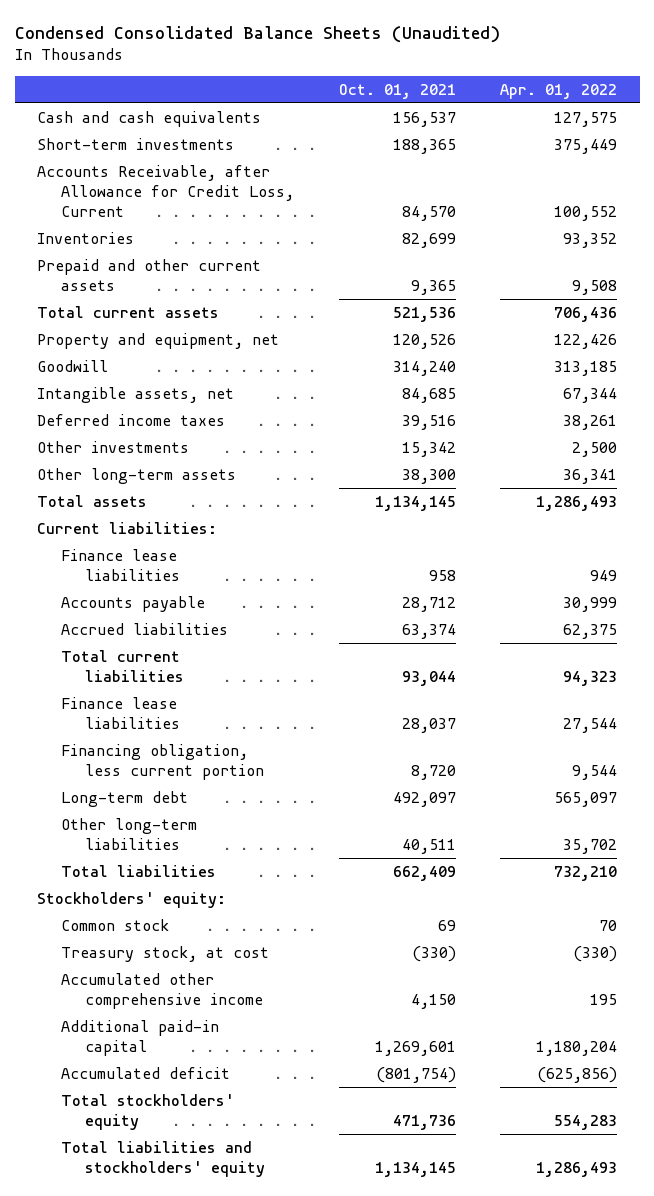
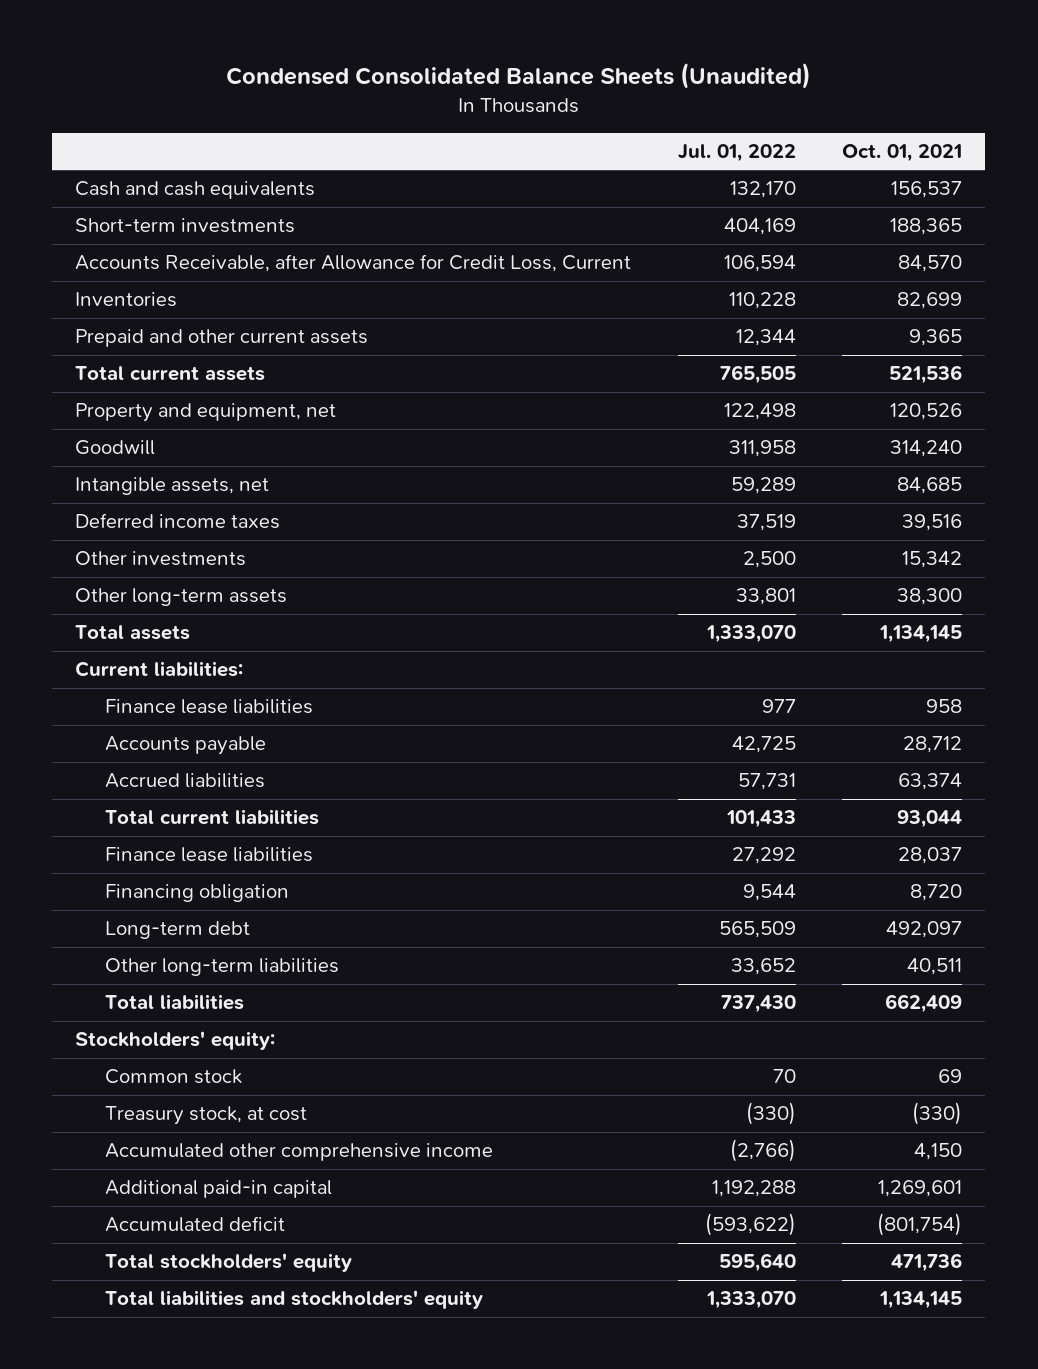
- | Oct. 01, 2021 | Apr. 01, 2022
+ | Jul. 01, 2022 | Oct. 01, 2021
- Financing obligation, less current portion | 8,720 | 9,544
+ Financing obligation | 9,544 | 8,720

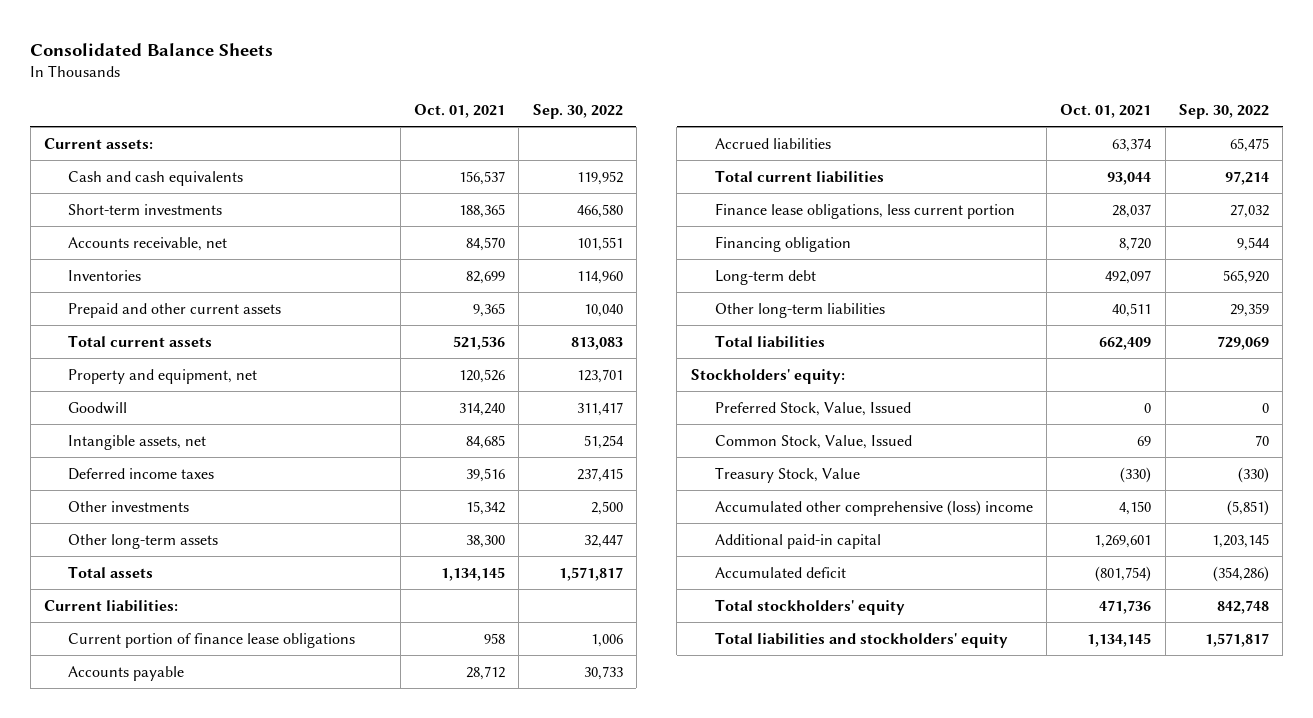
- Condensed Consolidated Balance Sheets (Unaudited)
+ Consolidated Balance Sheets
- | Jul. 01, 2022 | Oct. 01, 2021
+ | Oct. 01, 2021 | Sep. 30, 2022
+ Current assets:
- Accounts Receivable, after Allowance for Credit Loss, Current | 106,594 | 84,570
+ Accounts receivable, net | 84,570 | 101,551
- Finance lease liabilities | 977 | 958
+ Current portion of finance lease obligations | 958 | 1,006
- Finance lease liabilities | 27,292 | 28,037
+ Finance lease obligations, less current portion | 28,037 | 27,032
- Common stock | 70 | 69
- Treasury stock, at cost | (330) | (330)
- Accumulated other comprehensive income | (2,766) | 4,150
+ Preferred Stock, Value, Issued | 0 | 0
+ Common Stock, Value, Issued | 69 | 70
+ Treasury Stock, Value | (330) | (330)
+ Accumulated other comprehensive (loss) income | 4,150 | (5,851)

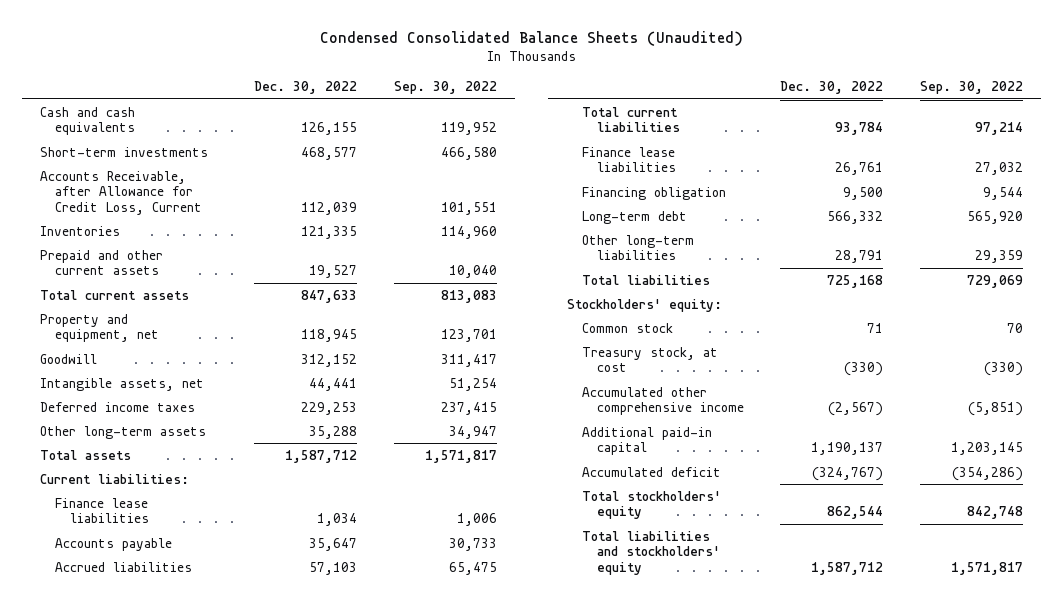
- Consolidated Balance Sheets
+ Condensed Consolidated Balance Sheets (Unaudited)
- | Oct. 01, 2021 | Sep. 30, 2022
+ | Dec. 30, 2022 | Sep. 30, 2022
- Current assets:
- Accounts receivable, net | 84,570 | 101,551
+ Accounts Receivable, after Allowance for Credit Loss, Current | 112,039 | 101,551
- Other investments | 15,342 | 2,500
- Other long-term assets | 38,300 | 32,447
+ Other long-term assets | 35,288 | 34,947
- Current portion of finance lease obligations | 958 | 1,006
+ Finance lease liabilities | 1,034 | 1,006
- Finance lease obligations, less current portion | 28,037 | 27,032
+ Finance lease liabilities | 26,761 | 27,032
- Preferred Stock, Value, Issued | 0 | 0
- Common Stock, Value, Issued | 69 | 70
- Treasury Stock, Value | (330) | (330)
- Accumulated other comprehensive (loss) income | 4,150 | (5,851)
+ Common stock | 71 | 70
+ Treasury stock, at cost | (330) | (330)
+ Accumulated other comprehensive income | (2,567) | (5,851)

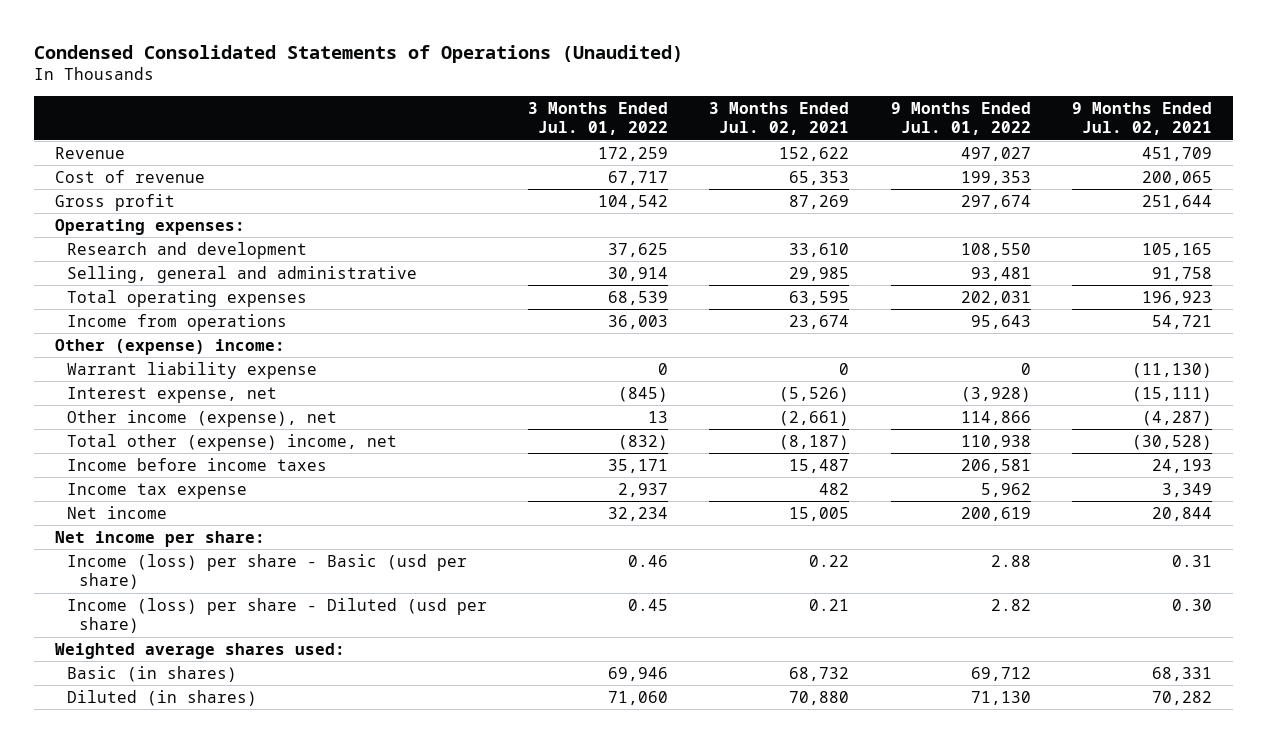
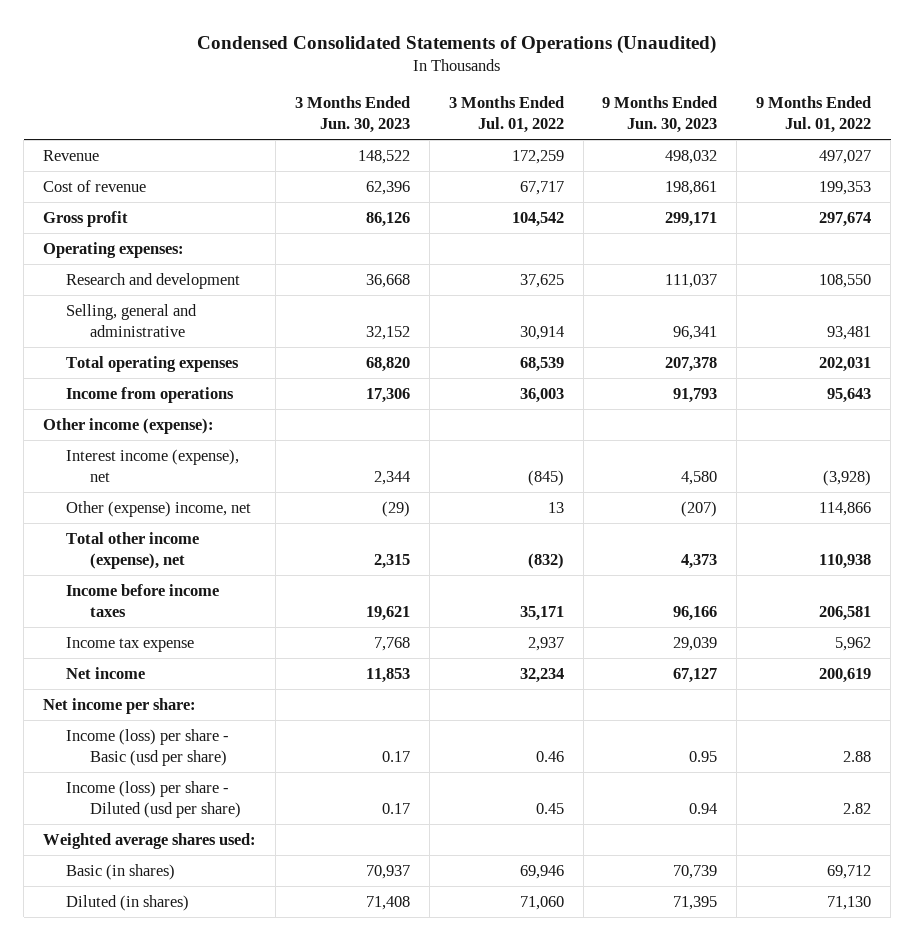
- | 3 Months Ended Jul. 01, 2022 | 3 Months Ended Jul. 02, 2021 | 9 Months Ended Jul. 01, 2022 | 9 Months Ended Jul. 02, 2021
+ | 3 Months Ended Jun. 30, 2023 | 3 Months Ended Jul. 01, 2022 | 9 Months Ended Jun. 30, 2023 | 9 Months Ended Jul. 01, 2022
- Other (expense) income:
- Warrant liability expense | 0 | 0 | 0 | (11,130)
- Interest expense, net | (845) | (5,526) | (3,928) | (15,111)
- Other income (expense), net | 13 | (2,661) | 114,866 | (4,287)
- Total other (expense) income, net | (832) | (8,187) | 110,938 | (30,528)
+ Other income (expense):
+ Interest income (expense), net | 2,344 | (845) | 4,580 | (3,928)
+ Other (expense) income, net | (29) | 13 | (207) | 114,866
+ Total other income (expense), net | 2,315 | (832) | 4,373 | 110,938

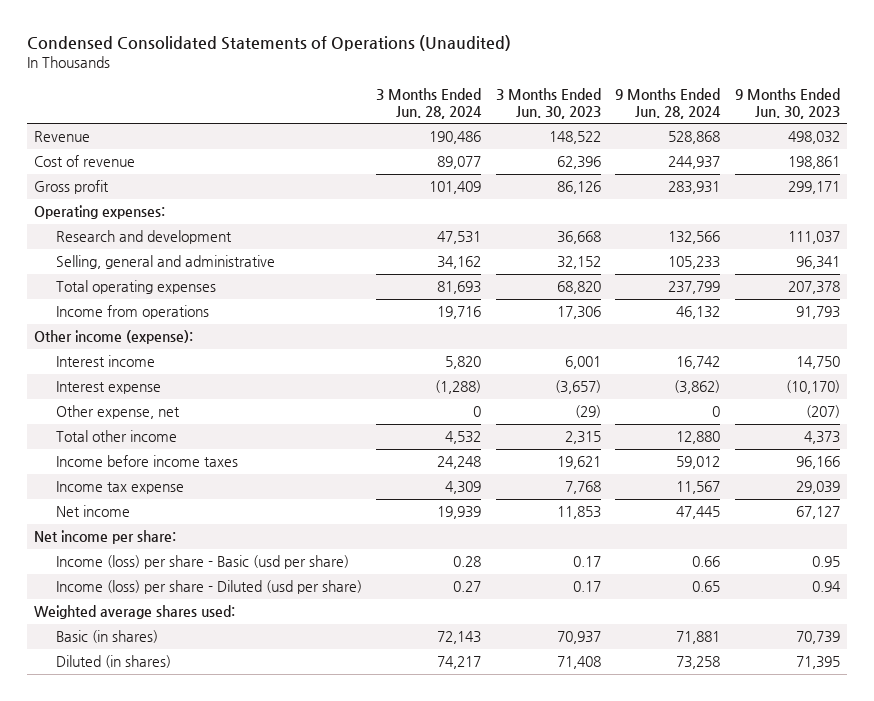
- | 3 Months Ended Jun. 30, 2023 | 3 Months Ended Jul. 01, 2022 | 9 Months Ended Jun. 30, 2023 | 9 Months Ended Jul. 01, 2022
+ | 3 Months Ended Jun. 28, 2024 | 3 Months Ended Jun. 30, 2023 | 9 Months Ended Jun. 28, 2024 | 9 Months Ended Jun. 30, 2023
- Interest income (expense), net | 2,344 | (845) | 4,580 | (3,928)
- Other (expense) income, net | (29) | 13 | (207) | 114,866
- Total other income (expense), net | 2,315 | (832) | 4,373 | 110,938
+ Interest income | 5,820 | 6,001 | 16,742 | 14,750
+ Interest expense | (1,288) | (3,657) | (3,862) | (10,170)
+ Other expense, net | 0 | (29) | 0 | (207)
+ Total other income | 4,532 | 2,315 | 12,880 | 4,373

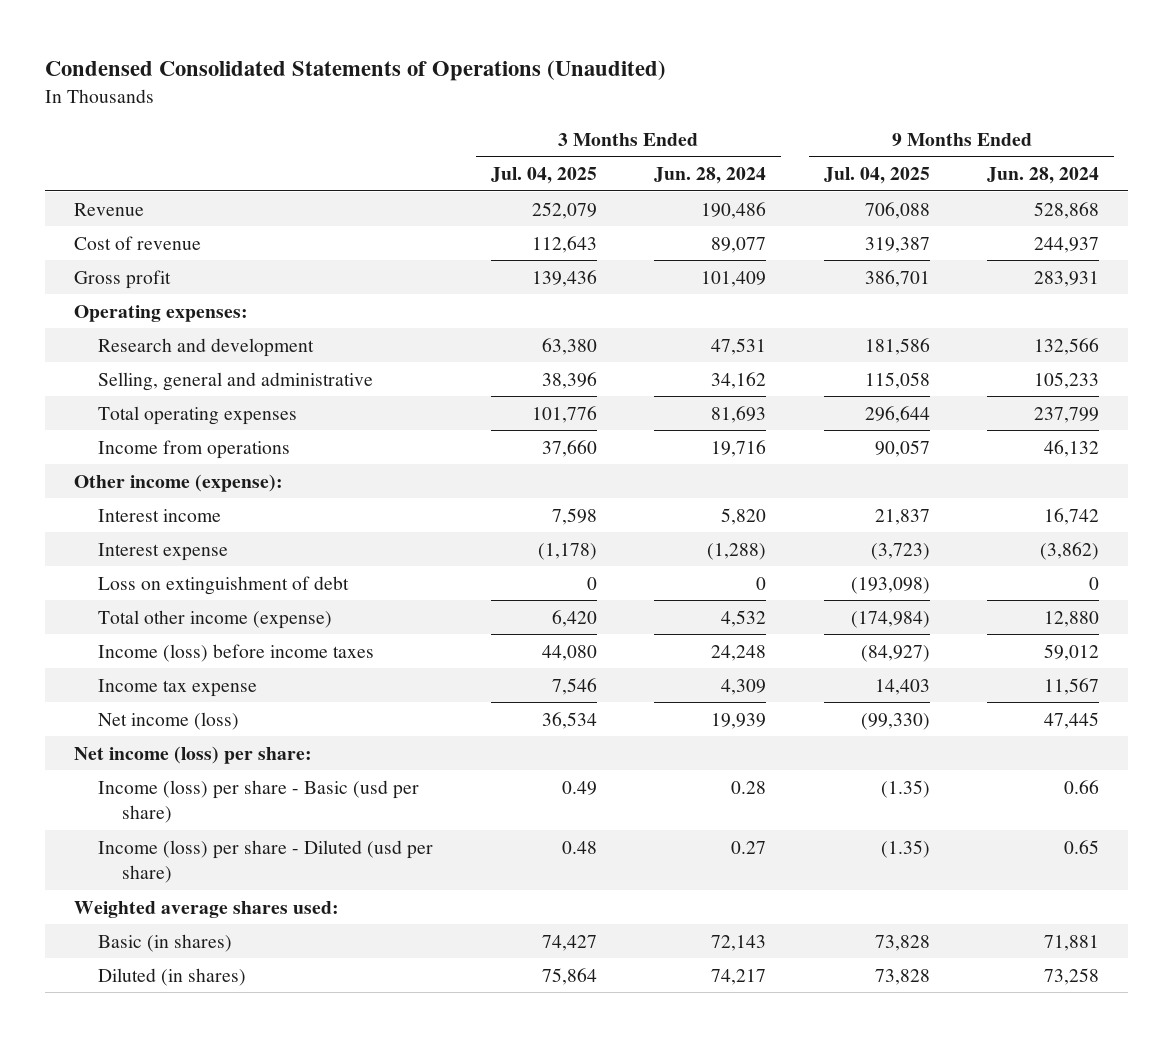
- | 3 Months Ended Jun. 28, 2024 | 3 Months Ended Jun. 30, 2023 | 9 Months Ended Jun. 28, 2024 | 9 Months Ended Jun. 30, 2023
+ | 3 Months Ended Jul. 04, 2025 | 3 Months Ended Jun. 28, 2024 | 9 Months Ended Jul. 04, 2025 | 9 Months Ended Jun. 28, 2024
- Other expense, net | 0 | (29) | 0 | (207)
- Total other income | 4,532 | 2,315 | 12,880 | 4,373
- Income before income taxes | 24,248 | 19,621 | 59,012 | 96,166
+ Loss on extinguishment of debt | 0 | 0 | (193,098) | 0
+ Total other income (expense) | 6,420 | 4,532 | (174,984) | 12,880
+ Income (loss) before income taxes | 44,080 | 24,248 | (84,927) | 59,012
- Net income | 19,939 | 11,853 | 47,445 | 67,127
- Net income per share:
+ Net income (loss) | 36,534 | 19,939 | (99,330) | 47,445
+ Net income (loss) per share:

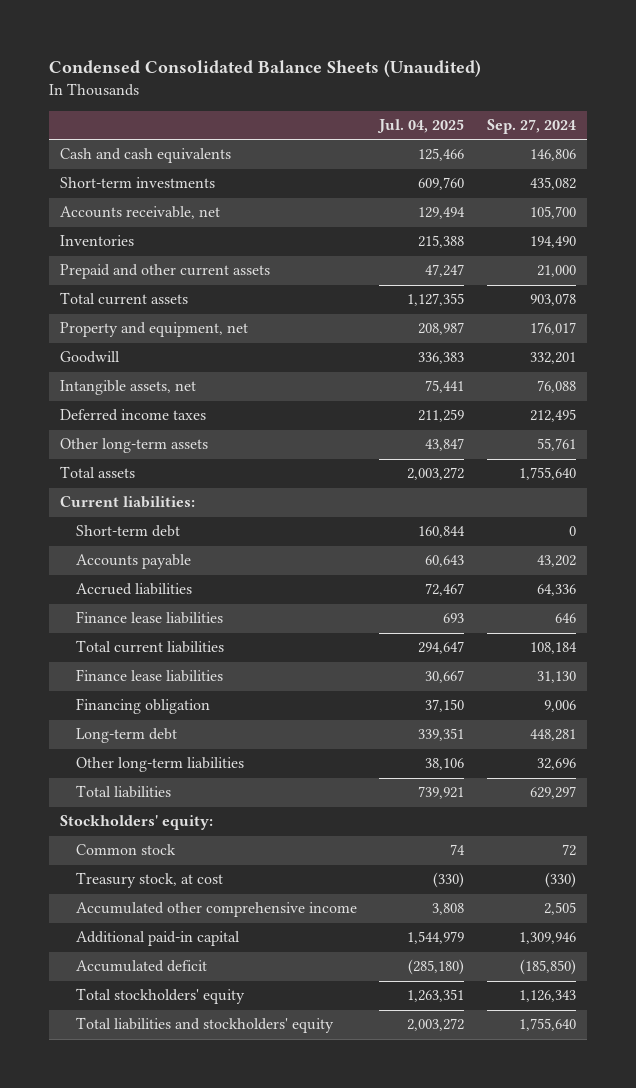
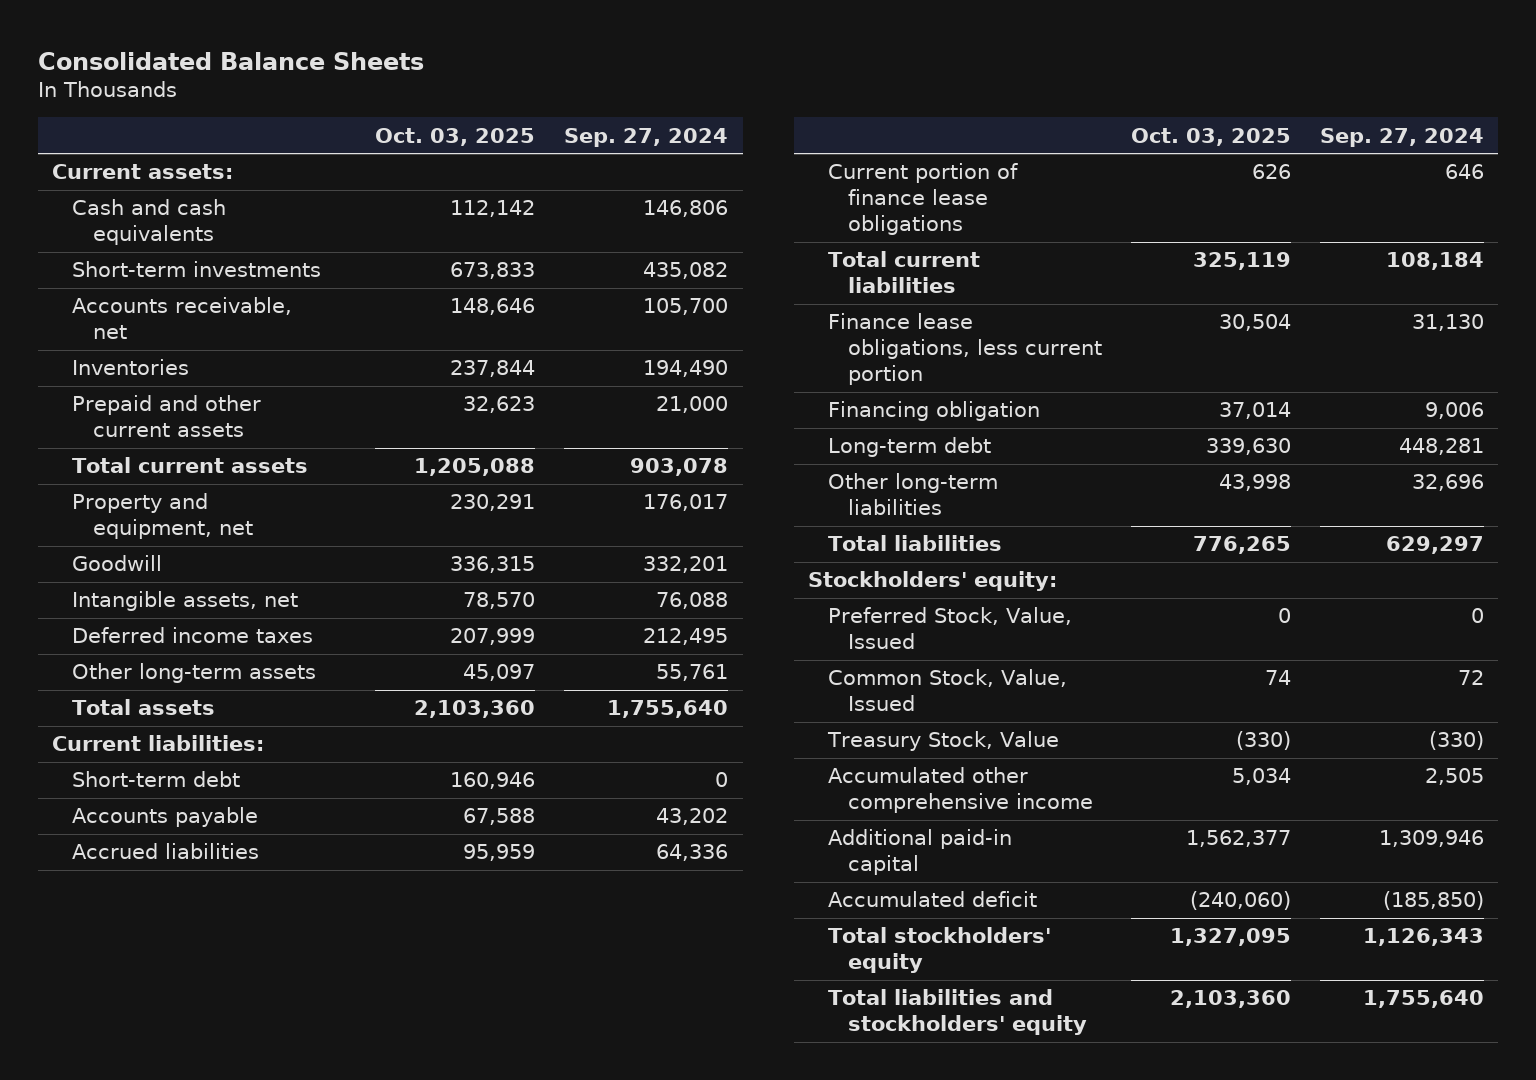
- Condensed Consolidated Balance Sheets (Unaudited)
+ Consolidated Balance Sheets
- | Jul. 04, 2025 | Sep. 27, 2024
+ | Oct. 03, 2025 | Sep. 27, 2024
+ Current assets:
- Finance lease liabilities | 693 | 646
+ Current portion of finance lease obligations | 626 | 646
- Finance lease liabilities | 30,667 | 31,130
+ Finance lease obligations, less current portion | 30,504 | 31,130
- Common stock | 74 | 72
- Treasury stock, at cost | (330) | (330)
+ Preferred Stock, Value, Issued | 0 | 0
+ Common Stock, Value, Issued | 74 | 72
+ Treasury Stock, Value | (330) | (330)

